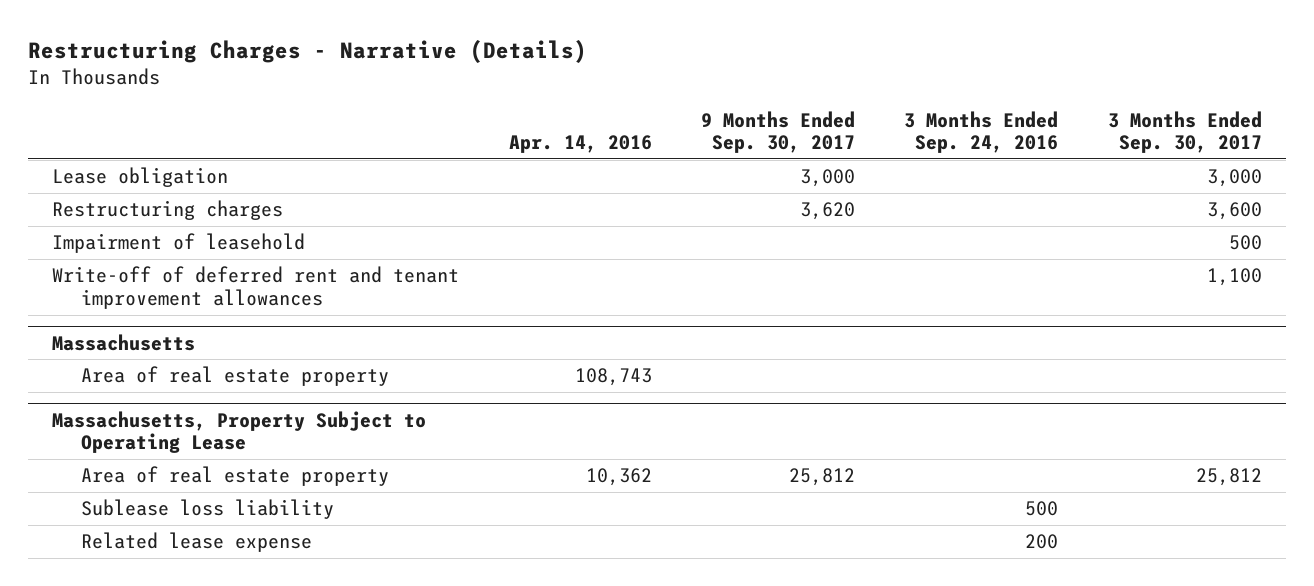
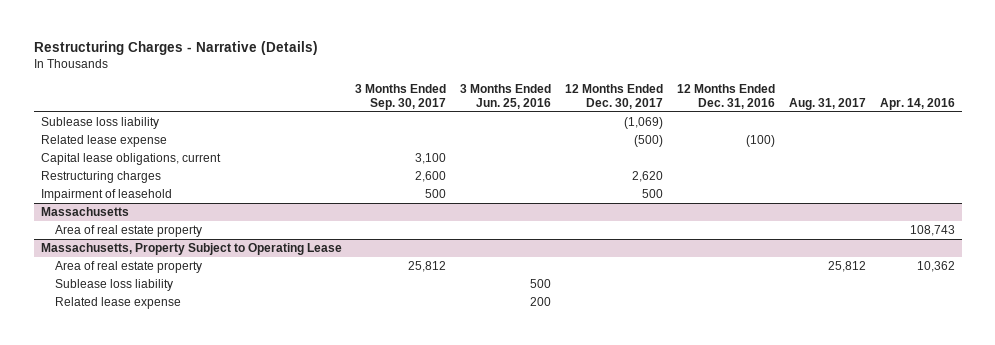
- | Apr. 14, 2016 | 9 Months Ended Sep. 30, 2017 | 3 Months Ended Sep. 24, 2016 | 3 Months Ended Sep. 30, 2017
+ | 3 Months Ended Sep. 30, 2017 | 3 Months Ended Jun. 25, 2016 | 12 Months Ended Dec. 30, 2017 | 12 Months Ended Dec. 31, 2016 | Aug. 31, 2017 | Apr. 14, 2016
- Lease obligation | | 3,000 | | 3,000
- Restructuring charges | | 3,620 | | 3,600
+ Sublease loss liability | | | (1,069) | | |
+ Related lease expense | | | (500) | (100) | |
+ Capital lease obligations, current | 3,100 | | | | |
+ Restructuring charges | 2,600 | | 2,620 | | |
- Write-off of deferred rent and tenant improvement allowances | | | | 1,100

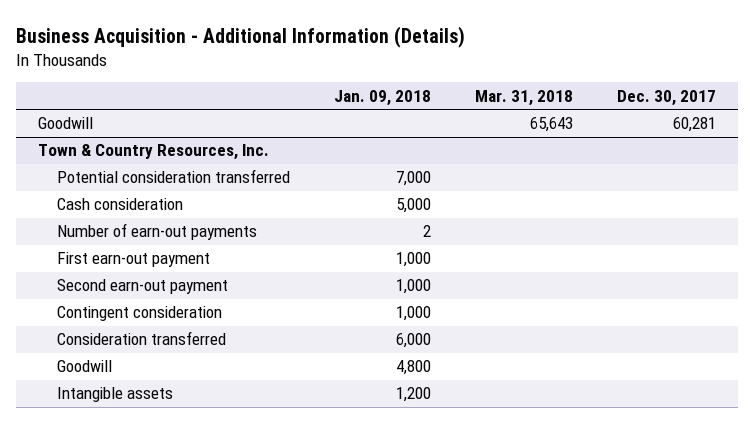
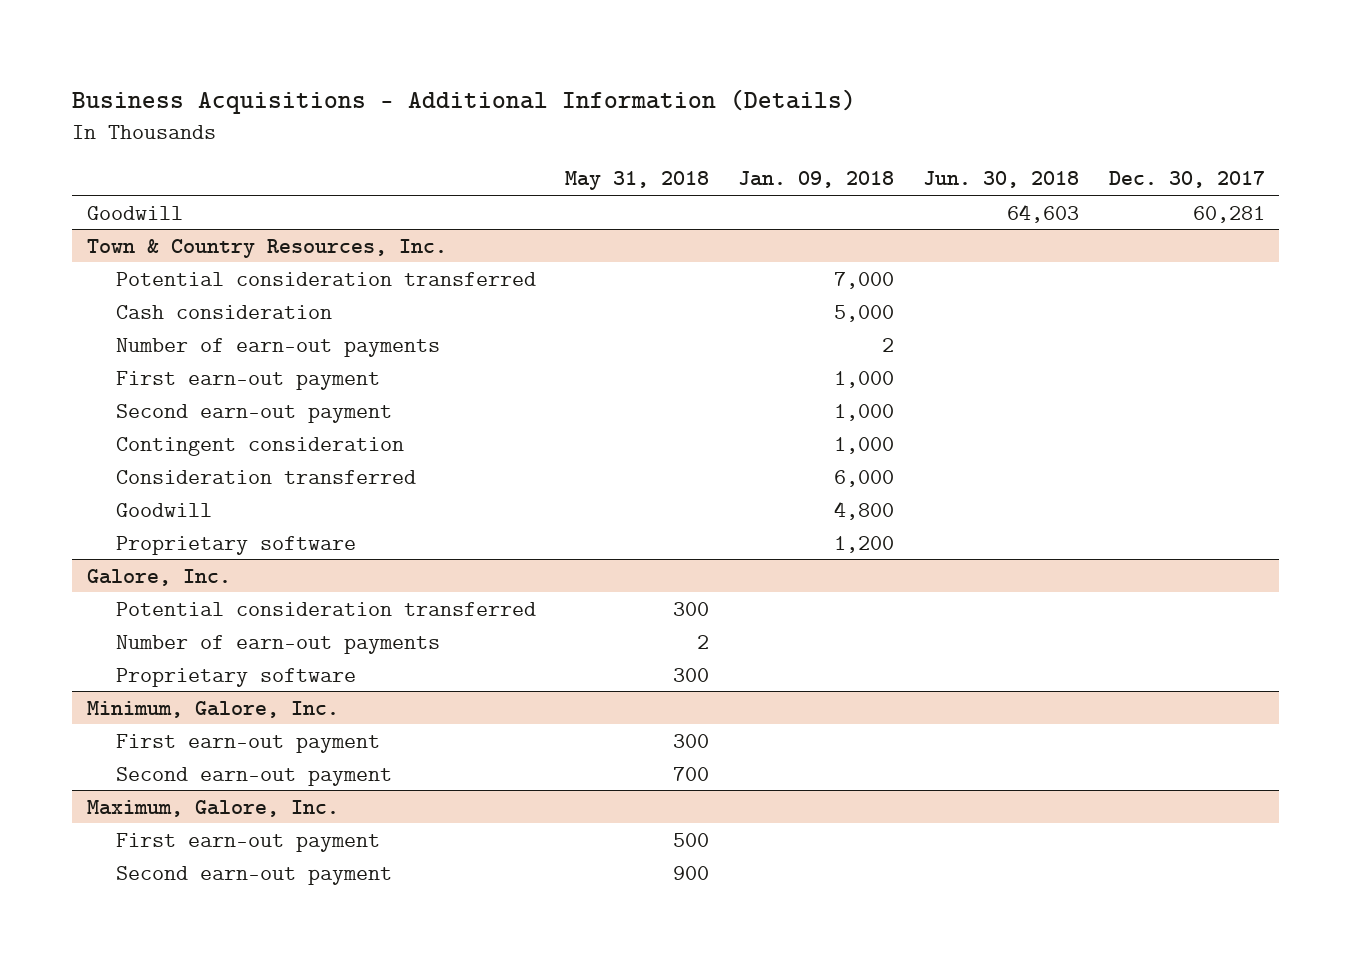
- Business Acquisition - Additional Information (Details)
+ Business Acquisitions - Additional Information (Details)
- | Jan. 09, 2018 | Mar. 31, 2018 | Dec. 30, 2017
+ | May 31, 2018 | Jan. 09, 2018 | Jun. 30, 2018 | Dec. 30, 2017
@ Town & Country Resources, Inc.
- Intangible assets | 1,200 | |
+ Proprietary software | | 1,200 | |
+ Galore, Inc.
+ Potential consideration transferred | 300 | | |
+ Number of earn-out payments | 2 | | |
+ Proprietary software | 300 | | |
+ Minimum, Galore, Inc.
+ First earn-out payment | 300 | | |
+ Second earn-out payment | 700 | | |
+ Maximum, Galore, Inc.
+ First earn-out payment | 500 | | |
+ Second earn-out payment | 900 | | |

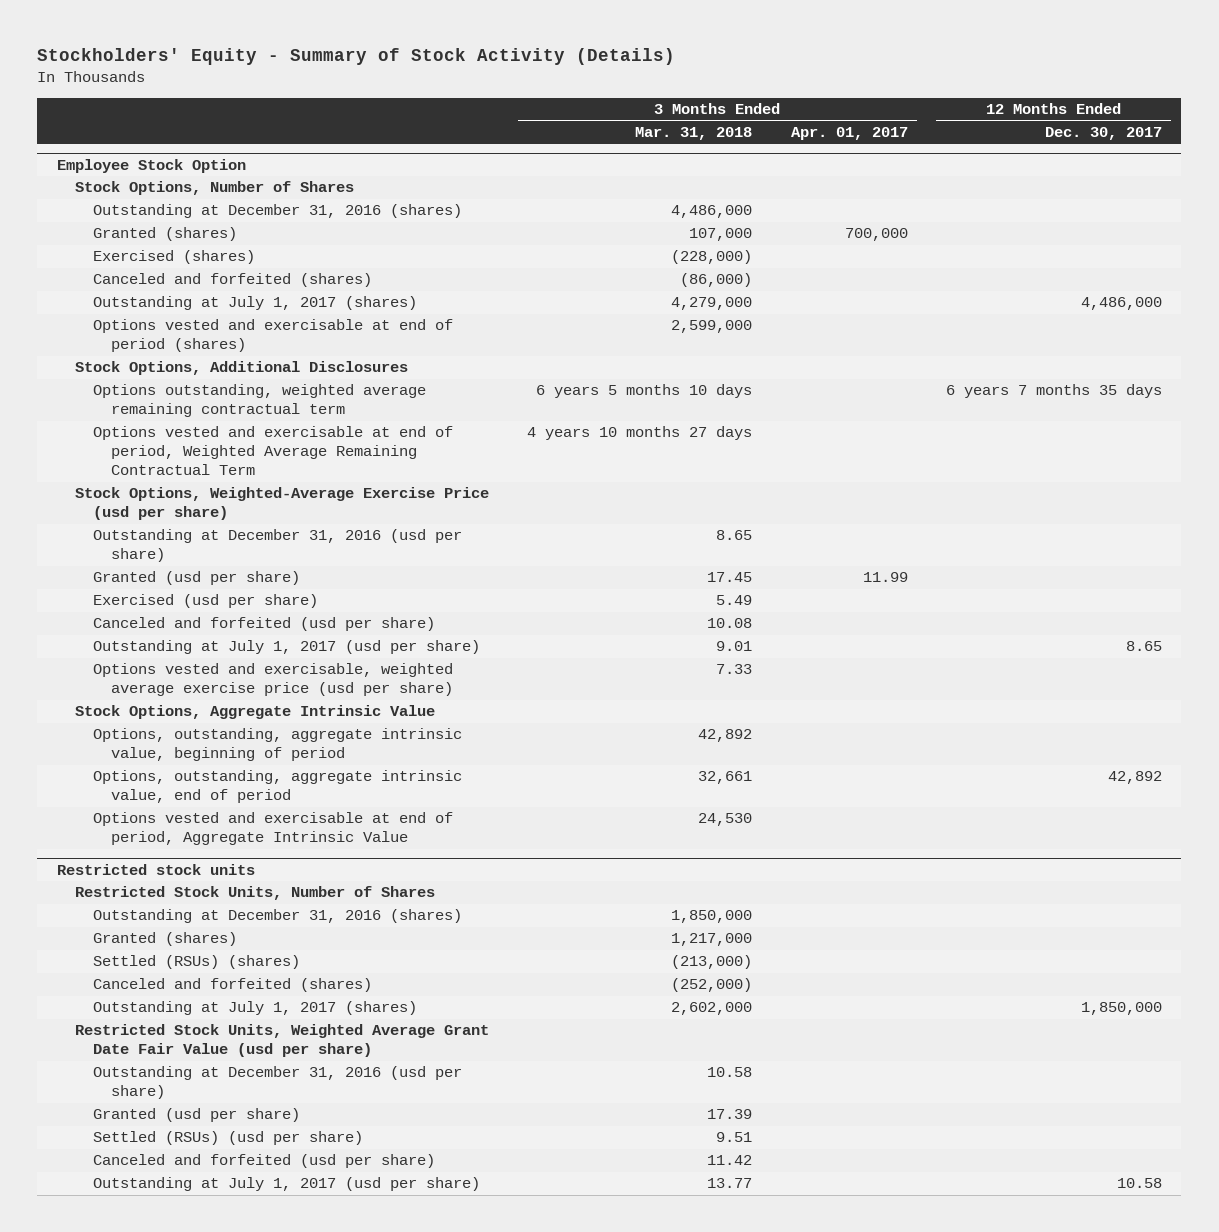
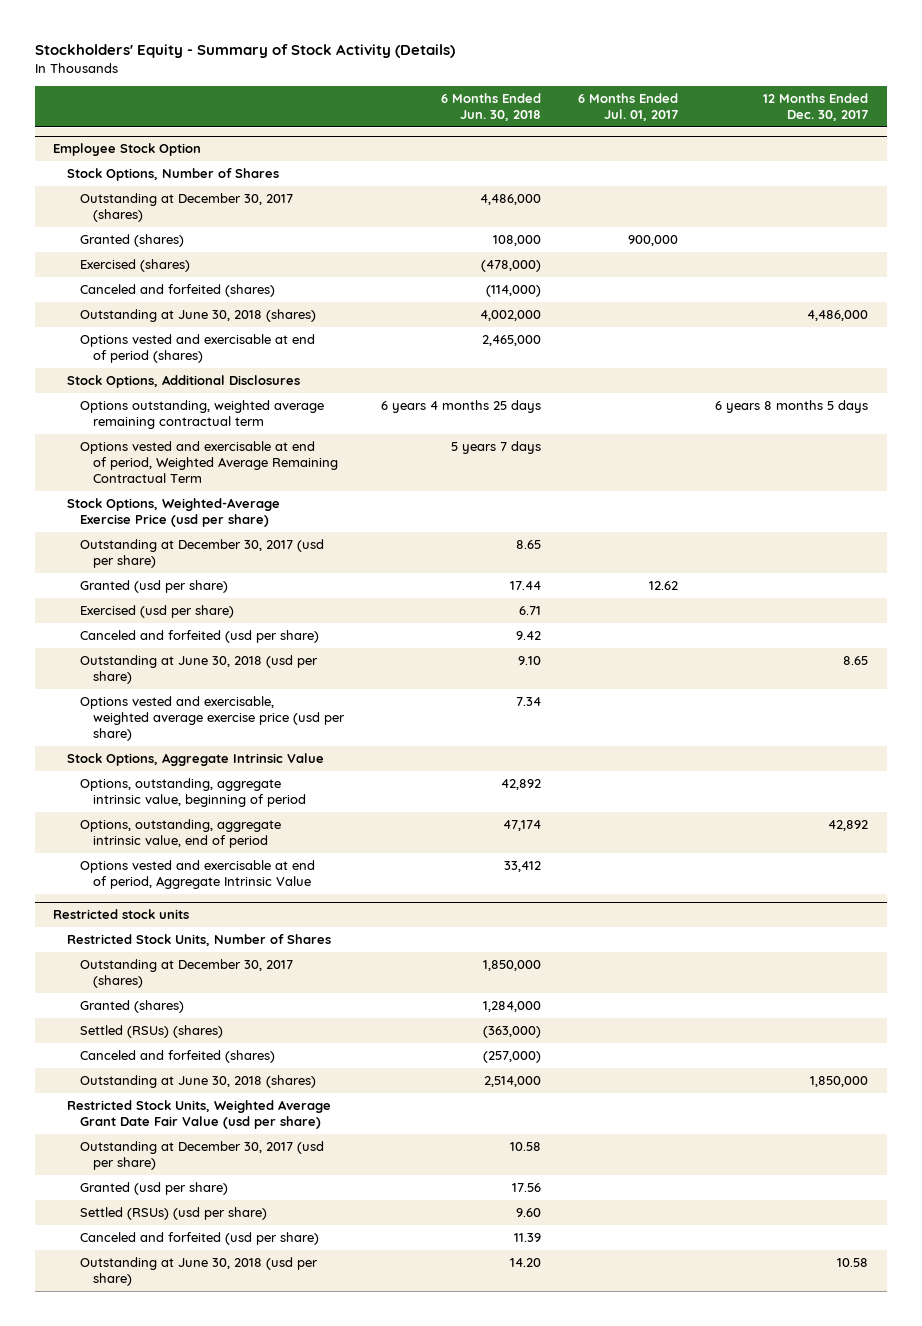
- | 3 Months Ended Mar. 31, 2018 | 3 Months Ended Apr. 01, 2017 | 12 Months Ended Dec. 30, 2017
+ | 6 Months Ended Jun. 30, 2018 | 6 Months Ended Jul. 01, 2017 | 12 Months Ended Dec. 30, 2017
@ Employee Stock Option
- Outstanding at December 31, 2016 (shares) | 4,486,000 | |
+ Outstanding at December 30, 2017 (shares) | 4,486,000 | |
- Outstanding at July 1, 2017 (shares) | 4,279,000 | | 4,486,000
+ Outstanding at June 30, 2018 (shares) | 4,002,000 | | 4,486,000
- Options outstanding, weighted average remaining contractual term | 6 years 5 months 10 days | | 6 years 7 months 35 days
+ Options outstanding, weighted average remaining contractual term | 6 years 4 months 25 days | | 6 years 8 months 5 days
- Outstanding at December 31, 2016 (usd per share) | 8.65 | |
+ Outstanding at December 30, 2017 (usd per share) | 8.65 | |
- Outstanding at July 1, 2017 (usd per share) | 9.01 | | 8.65
+ Outstanding at June 30, 2018 (usd per share) | 9.10 | | 8.65
@ Restricted stock units
- Outstanding at December 31, 2016 (shares) | 1,850,000 | |
+ Outstanding at December 30, 2017 (shares) | 1,850,000 | |
- Outstanding at July 1, 2017 (shares) | 2,602,000 | | 1,850,000
+ Outstanding at June 30, 2018 (shares) | 2,514,000 | | 1,850,000
- Outstanding at December 31, 2016 (usd per share) | 10.58 | |
+ Outstanding at December 30, 2017 (usd per share) | 10.58 | |
- Outstanding at July 1, 2017 (usd per share) | 13.77 | | 10.58
+ Outstanding at June 30, 2018 (usd per share) | 14.20 | | 10.58

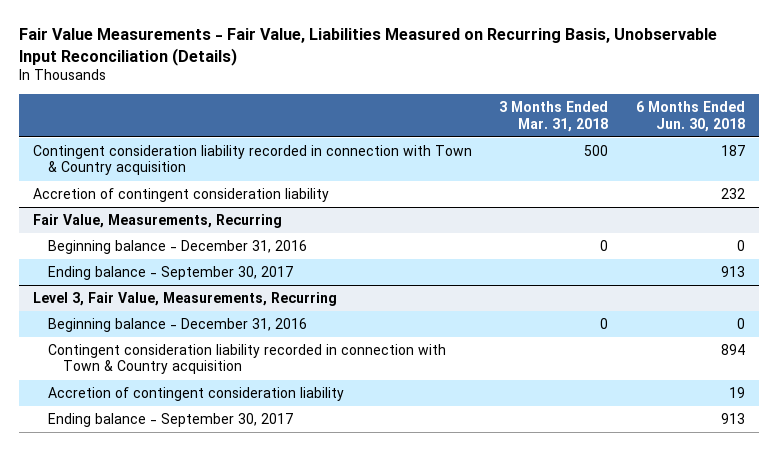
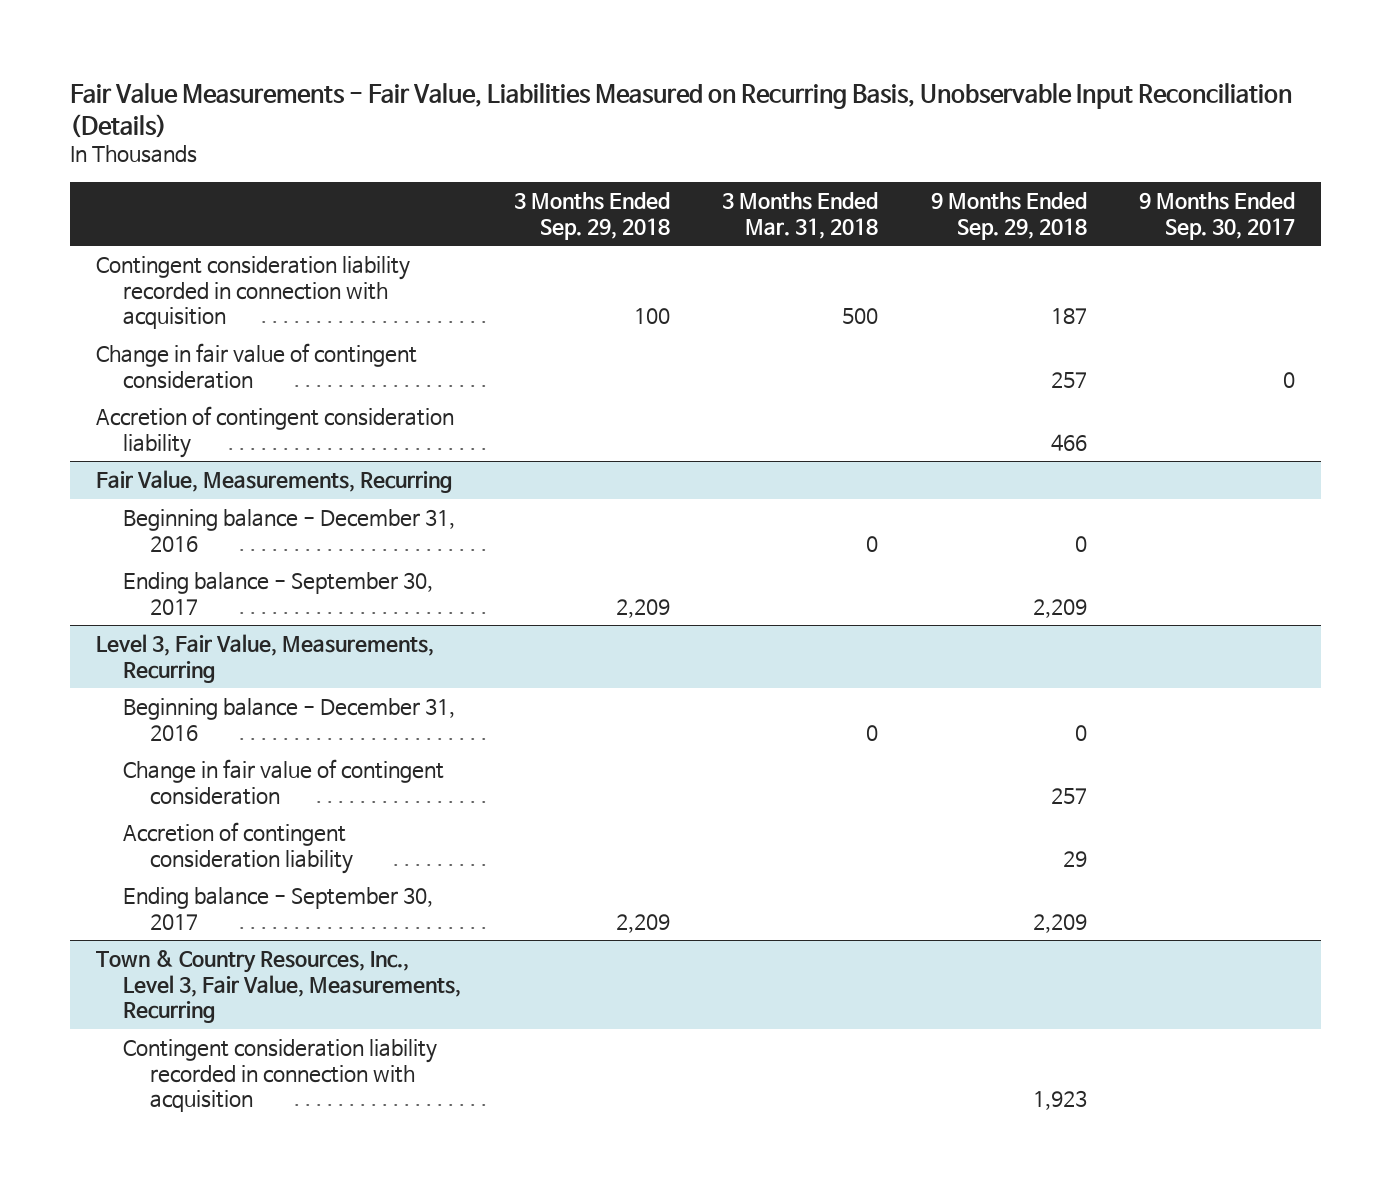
- | 3 Months Ended Mar. 31, 2018 | 6 Months Ended Jun. 30, 2018
+ | 3 Months Ended Sep. 29, 2018 | 3 Months Ended Mar. 31, 2018 | 9 Months Ended Sep. 29, 2018 | 9 Months Ended Sep. 30, 2017
- Contingent consideration liability recorded in connection with Town & Country acquisition | 500 | 187
+ Contingent consideration liability recorded in connection with acquisition | 100 | 500 | 187 |
+ Change in fair value of contingent consideration | | | 257 | 0
@ Level 3, Fair Value, Measurements, Recurring
- Contingent consideration liability recorded in connection with Town & Country acquisition | | 894
+ Change in fair value of contingent consideration | | | 257 |
+ Town & Country Resources, Inc., Level 3, Fair Value, Measurements, Recurring
+ Contingent consideration liability recorded in connection with acquisition | | | 1,923 |

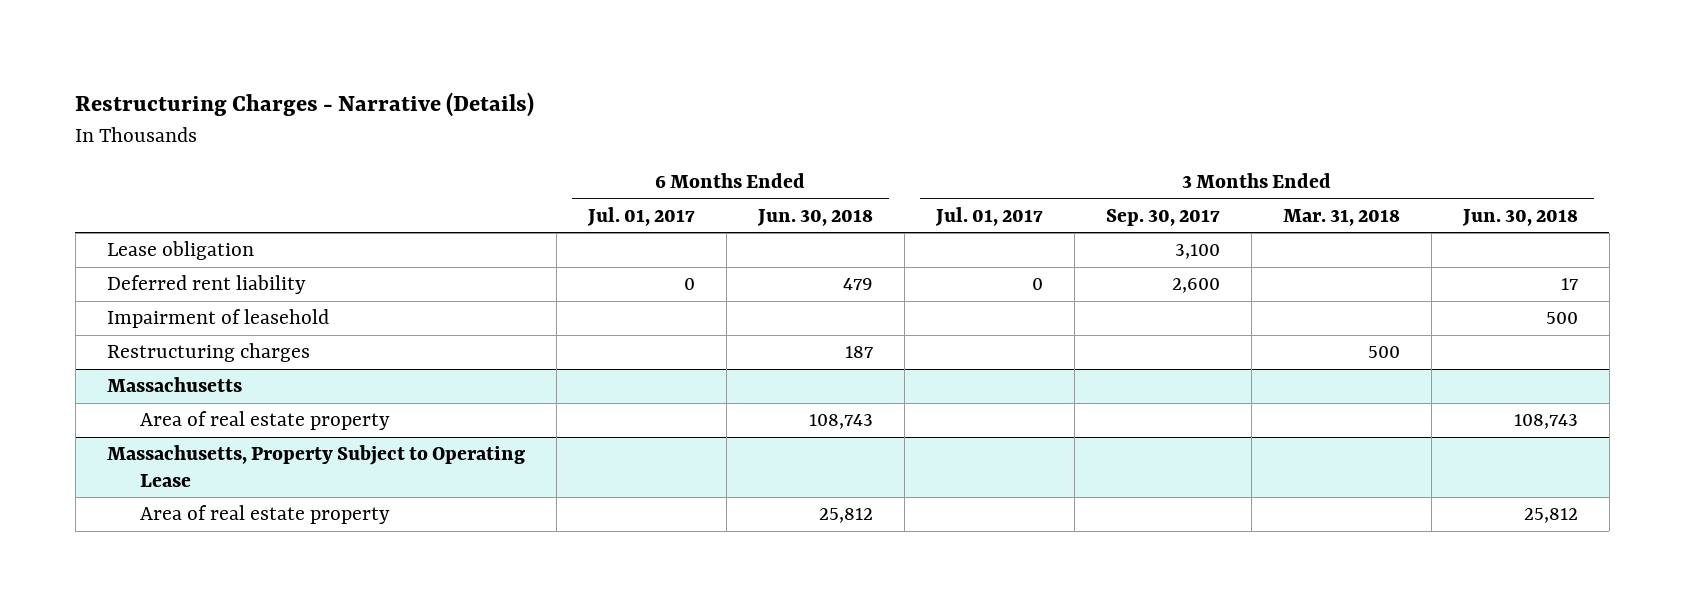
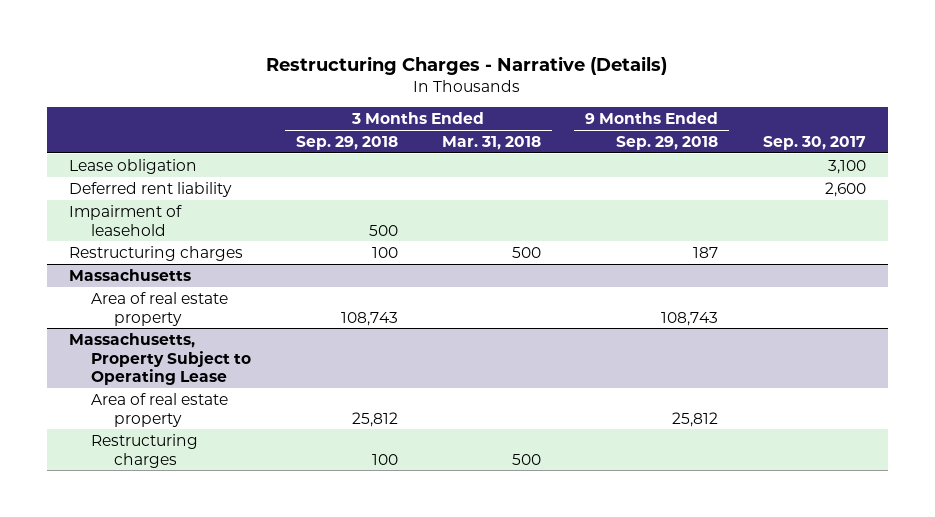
- | 6 Months Ended Jul. 01, 2017 | 6 Months Ended Jun. 30, 2018 | 3 Months Ended Jul. 01, 2017 | 3 Months Ended Sep. 30, 2017 | 3 Months Ended Mar. 31, 2018 | 3 Months Ended Jun. 30, 2018
+ | 3 Months Ended Sep. 29, 2018 | 3 Months Ended Mar. 31, 2018 | 9 Months Ended Sep. 29, 2018 | Sep. 30, 2017
@ Massachusetts, Property Subject to Operating Lease
+ Restructuring charges | 100 | 500 | |

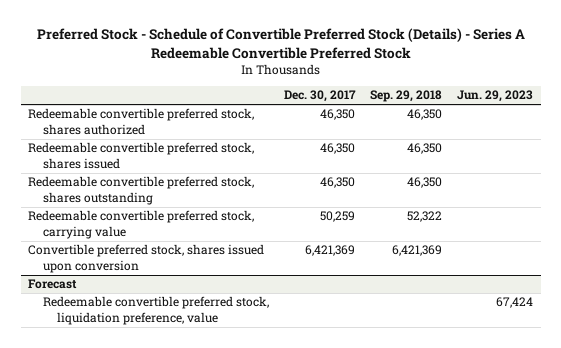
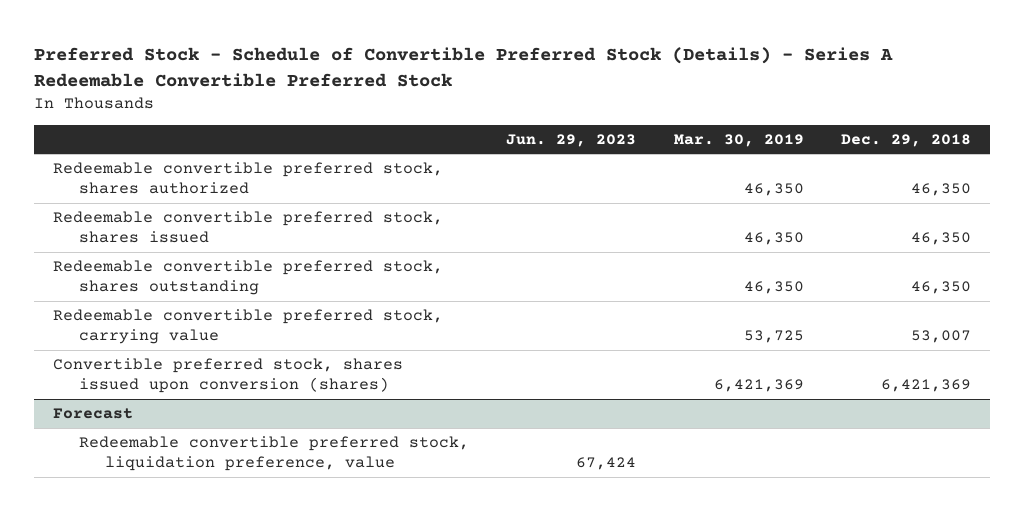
- | Dec. 30, 2017 | Sep. 29, 2018 | Jun. 29, 2023
+ | Jun. 29, 2023 | Mar. 30, 2019 | Dec. 29, 2018
- Convertible preferred stock, shares issued upon conversion | 6,421,369 | 6,421,369 |
+ Convertible preferred stock, shares issued upon conversion (shares) | | 6,421,369 | 6,421,369

